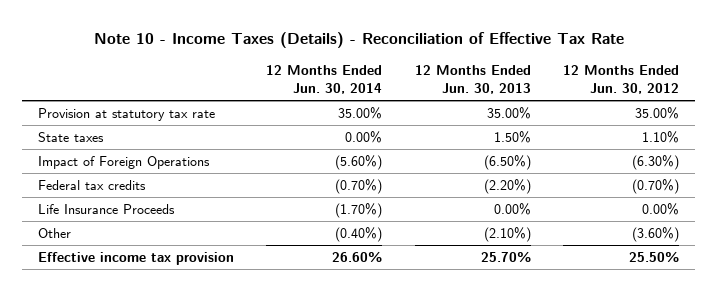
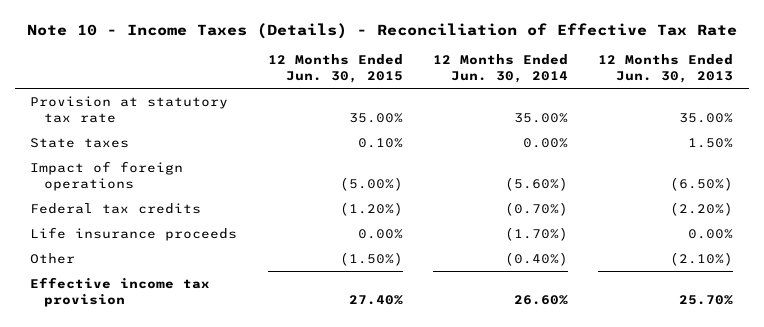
- | 12 Months Ended Jun. 30, 2014 | 12 Months Ended Jun. 30, 2013 | 12 Months Ended Jun. 30, 2012
+ | 12 Months Ended Jun. 30, 2015 | 12 Months Ended Jun. 30, 2014 | 12 Months Ended Jun. 30, 2013
- Impact of Foreign Operations | (5.60%) | (6.50%) | (6.30%)
+ Impact of foreign operations | (5.00%) | (5.60%) | (6.50%)
- Life Insurance Proceeds | (1.70%) | 0.00% | 0.00%
+ Life insurance proceeds | 0.00% | (1.70%) | 0.00%

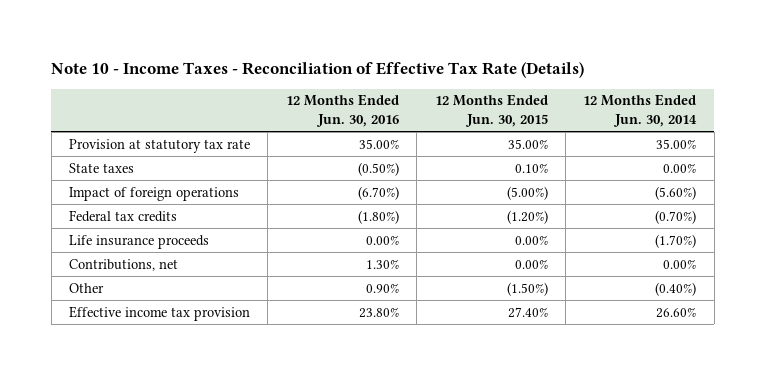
- Note 10 - Income Taxes (Details) - Reconciliation of Effective Tax Rate
+ Note 10 - Income Taxes - Reconciliation of Effective Tax Rate (Details)
- | 12 Months Ended Jun. 30, 2015 | 12 Months Ended Jun. 30, 2014 | 12 Months Ended Jun. 30, 2013
+ | 12 Months Ended Jun. 30, 2016 | 12 Months Ended Jun. 30, 2015 | 12 Months Ended Jun. 30, 2014
+ Contributions, net | 1.30% | 0.00% | 0.00%

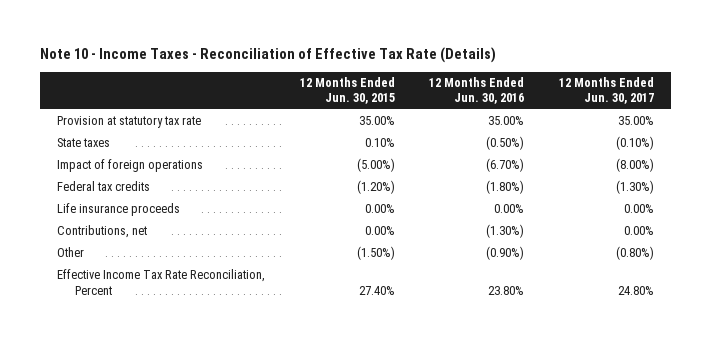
- | 12 Months Ended Jun. 30, 2016 | 12 Months Ended Jun. 30, 2015 | 12 Months Ended Jun. 30, 2014
+ | 12 Months Ended Jun. 30, 2015 | 12 Months Ended Jun. 30, 2016 | 12 Months Ended Jun. 30, 2017
- Contributions, net | 1.30% | 0.00% | 0.00%
- Other | 0.90% | (1.50%) | (0.40%)
- Effective income tax provision | 23.80% | 27.40% | 26.60%
+ Contributions, net | 0.00% | (1.30%) | 0.00%
+ Other | (1.50%) | (0.90%) | (0.80%)
+ Effective Income Tax Rate Reconciliation, Percent | 27.40% | 23.80% | 24.80%

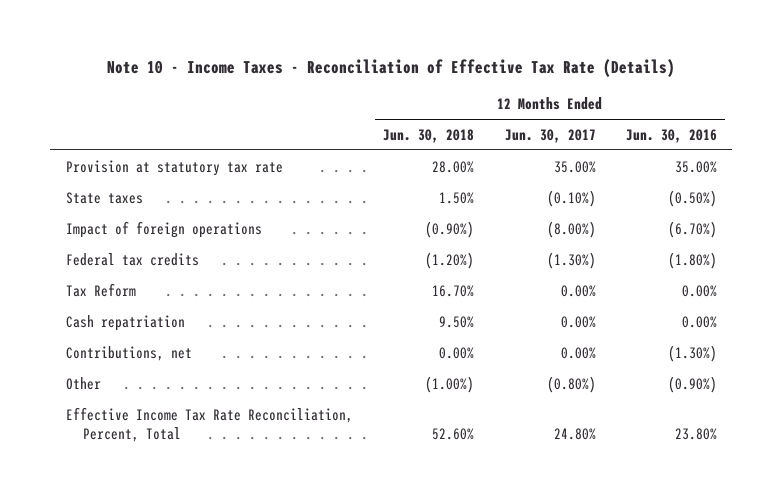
- | 12 Months Ended Jun. 30, 2015 | 12 Months Ended Jun. 30, 2016 | 12 Months Ended Jun. 30, 2017
+ | 12 Months Ended Jun. 30, 2018 | 12 Months Ended Jun. 30, 2017 | 12 Months Ended Jun. 30, 2016
- Life insurance proceeds | 0.00% | 0.00% | 0.00%
+ Tax Reform | 16.70% | 0.00% | 0.00%
+ Cash repatriation | 9.50% | 0.00% | 0.00%
- Effective Income Tax Rate Reconciliation, Percent | 27.40% | 23.80% | 24.80%
+ Effective Income Tax Rate Reconciliation, Percent, Total | 52.60% | 24.80% | 23.80%

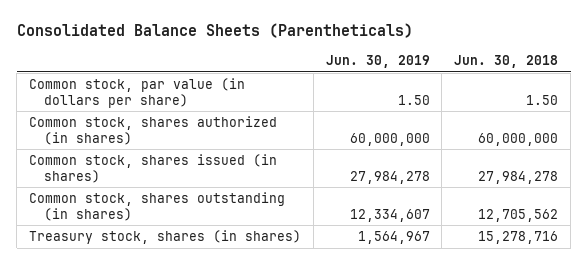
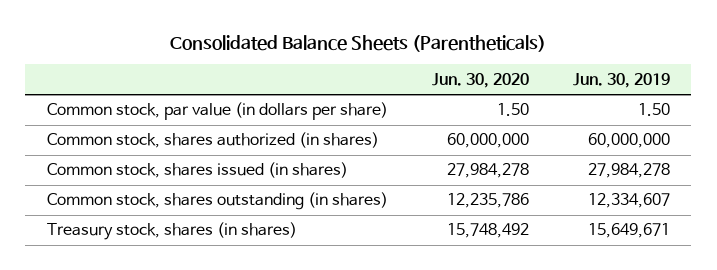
- | Jun. 30, 2019 | Jun. 30, 2018
+ | Jun. 30, 2020 | Jun. 30, 2019
- Treasury stock, shares (in shares) | 1,564,967 | 15,278,716
+ Treasury stock, shares (in shares) | 15,748,492 | 15,649,671

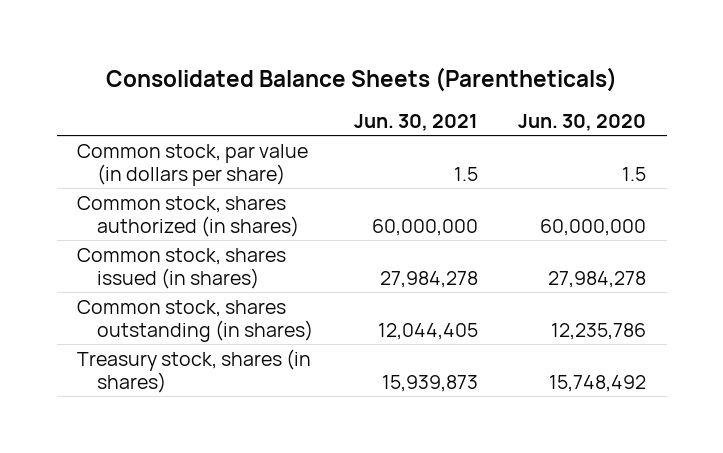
- | Jun. 30, 2020 | Jun. 30, 2019
+ | Jun. 30, 2021 | Jun. 30, 2020
- Common stock, par value (in dollars per share) | 1.50 | 1.50
+ Common stock, par value (in dollars per share) | 1.5 | 1.5

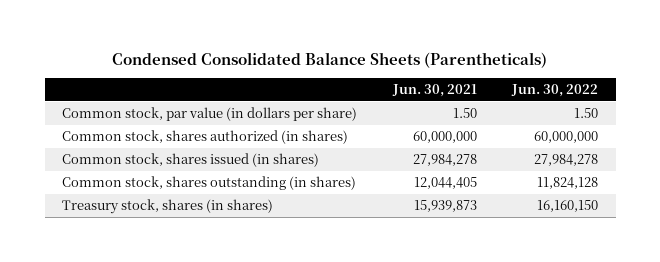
- Consolidated Balance Sheets (Parentheticals)
+ Condensed Consolidated Balance Sheets (Parentheticals)
- | Jun. 30, 2021 | Jun. 30, 2020
+ | Jun. 30, 2021 | Jun. 30, 2022
- Common stock, par value (in dollars per share) | 1.5 | 1.5
+ Common stock, par value (in dollars per share) | 1.50 | 1.50

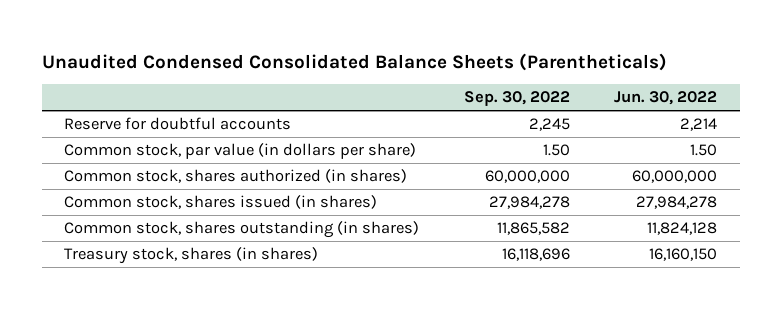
- Condensed Consolidated Balance Sheets (Parentheticals)
+ Unaudited Condensed Consolidated Balance Sheets (Parentheticals)
- | Jun. 30, 2021 | Jun. 30, 2022
+ | Sep. 30, 2022 | Jun. 30, 2022
+ Reserve for doubtful accounts | 2,245 | 2,214

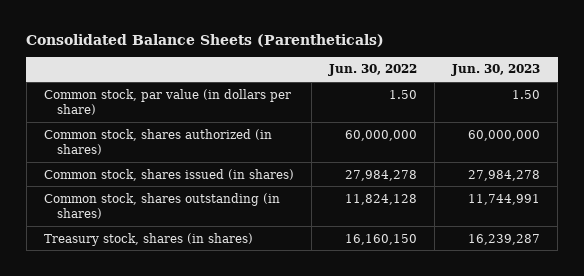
- Unaudited Condensed Consolidated Balance Sheets (Parentheticals)
+ Consolidated Balance Sheets (Parentheticals)
- | Sep. 30, 2022 | Jun. 30, 2022
+ | Jun. 30, 2022 | Jun. 30, 2023
- Reserve for doubtful accounts | 2,245 | 2,214

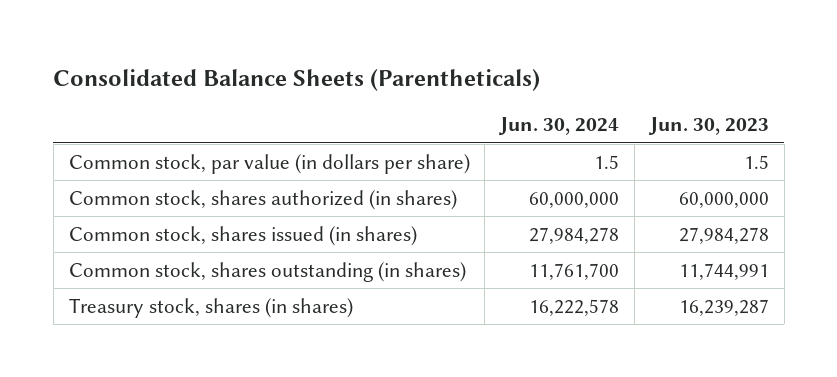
- | Jun. 30, 2022 | Jun. 30, 2023
+ | Jun. 30, 2024 | Jun. 30, 2023
- Common stock, par value (in dollars per share) | 1.50 | 1.50
+ Common stock, par value (in dollars per share) | 1.5 | 1.5

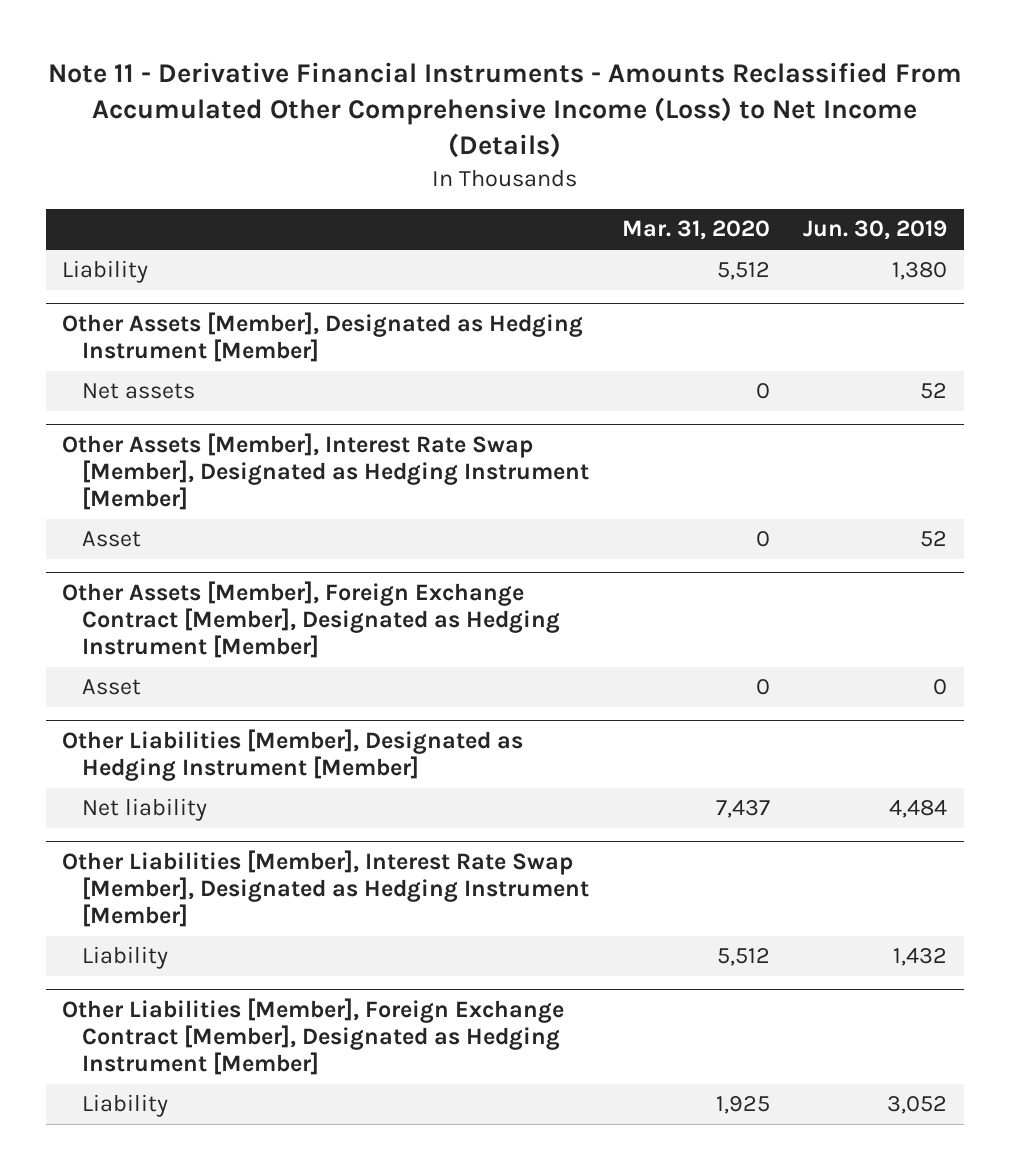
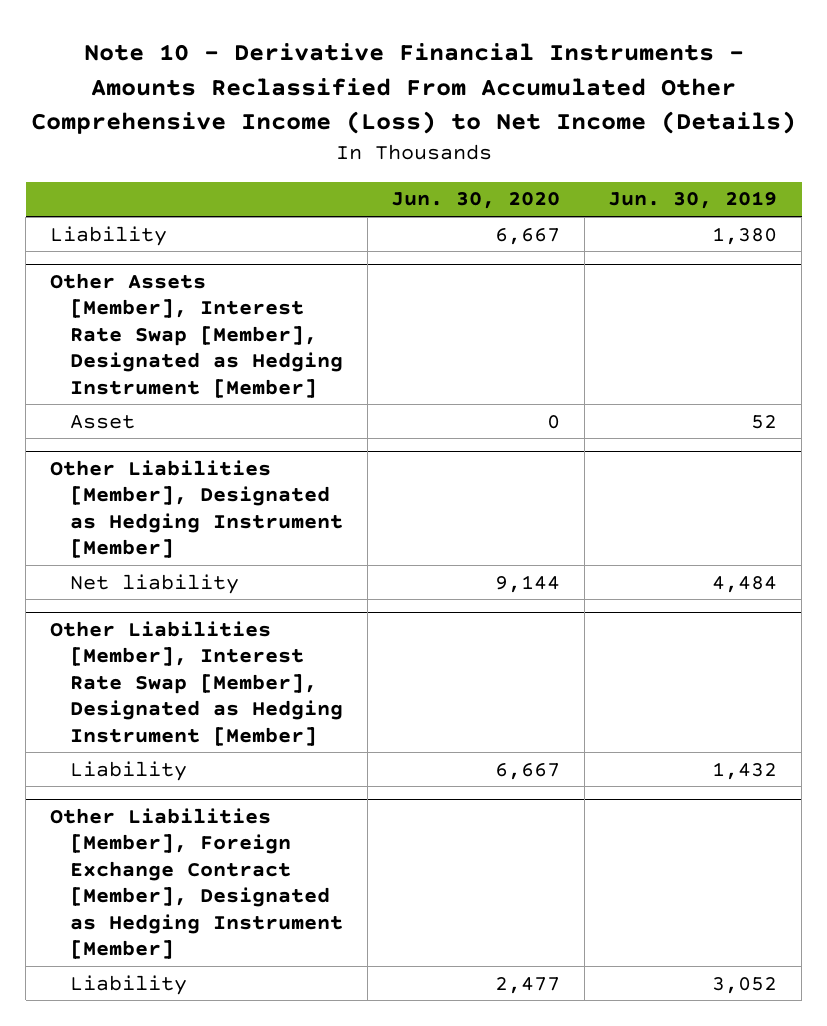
- Note 11 - Derivative Financial Instruments - Amounts Reclassified From Accumulated Other Comprehensive Income (Loss) to Net Income (Details)
+ Note 10 - Derivative Financial Instruments - Amounts Reclassified From Accumulated Other Comprehensive Income (Loss) to Net Income (Details)
- | Mar. 31, 2020 | Jun. 30, 2019
+ | Jun. 30, 2020 | Jun. 30, 2019
- Other Assets [Member], Designated as Hedging Instrument [Member]
- Net assets | 0 | 52
- Other Assets [Member], Foreign Exchange Contract [Member], Designated as Hedging Instrument [Member]
- Asset | 0 | 0

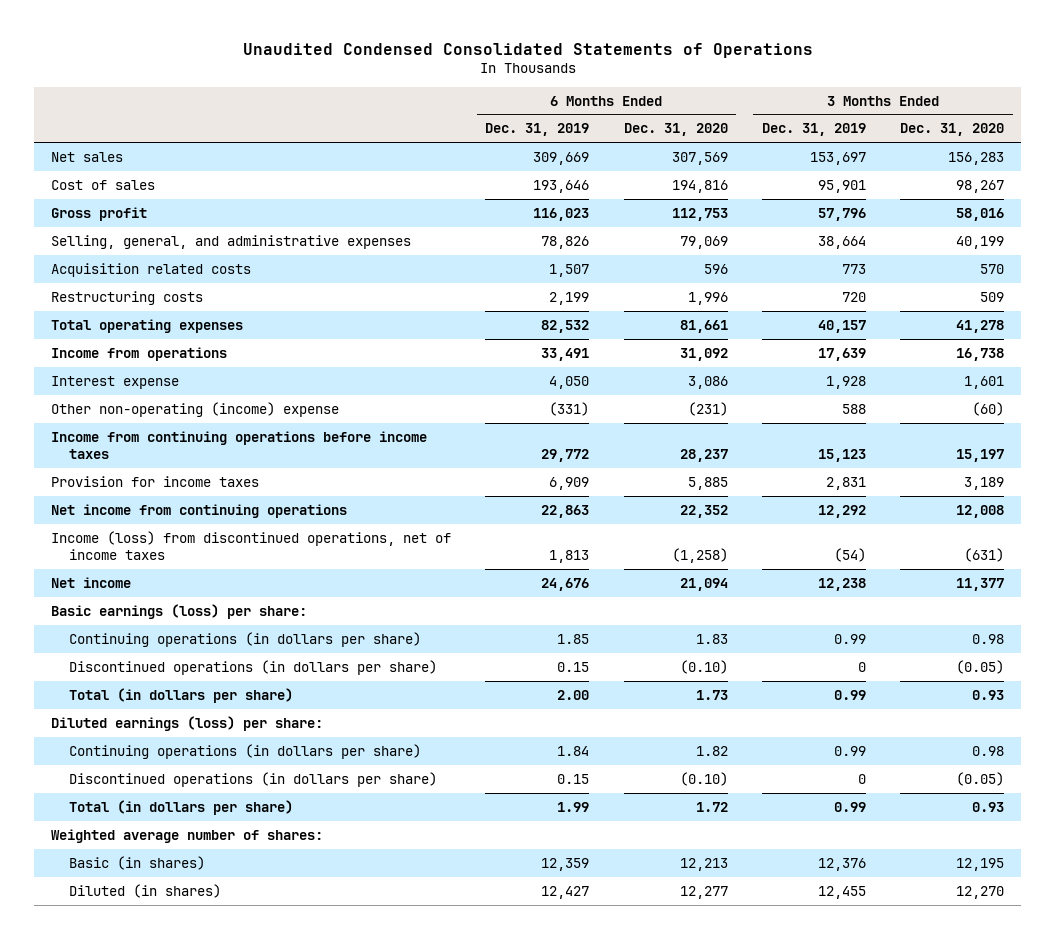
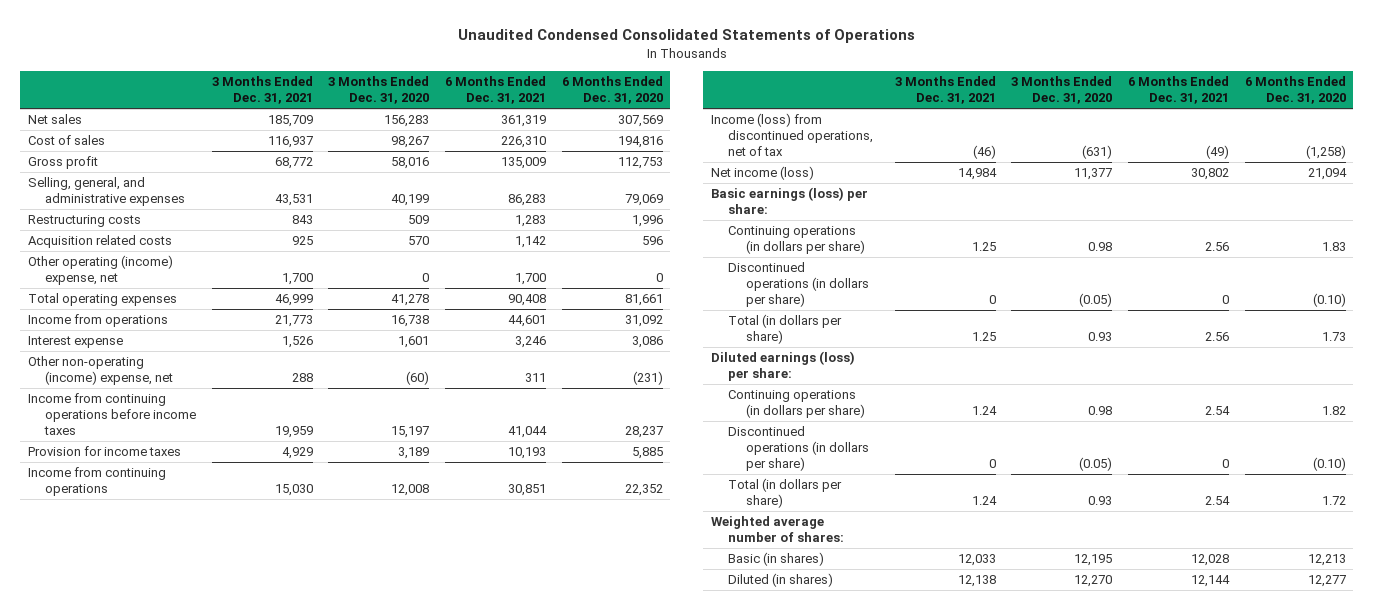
- | 6 Months Ended Dec. 31, 2019 | 6 Months Ended Dec. 31, 2020 | 3 Months Ended Dec. 31, 2019 | 3 Months Ended Dec. 31, 2020
+ | 3 Months Ended Dec. 31, 2021 | 3 Months Ended Dec. 31, 2020 | 6 Months Ended Dec. 31, 2021 | 6 Months Ended Dec. 31, 2020
moved down: Acquisition related costs | 925 | 570 | 1,142 | 596
+ Other operating (income) expense, net | 1,700 | 0 | 1,700 | 0
- Other non-operating (income) expense | (331) | (231) | 588 | (60)
+ Other non-operating (income) expense, net | 288 | (60) | 311 | (231)
- Net income from continuing operations | 22,863 | 22,352 | 12,292 | 12,008
- Income (loss) from discontinued operations, net of income taxes | 1,813 | (1,258) | (54) | (631)
- Net income | 24,676 | 21,094 | 12,238 | 11,377
+ Income from continuing operations | 15,030 | 12,008 | 30,851 | 22,352
+ Income (loss) from discontinued operations, net of tax | (46) | (631) | (49) | (1,258)
+ Net income (loss) | 14,984 | 11,377 | 30,802 | 21,094

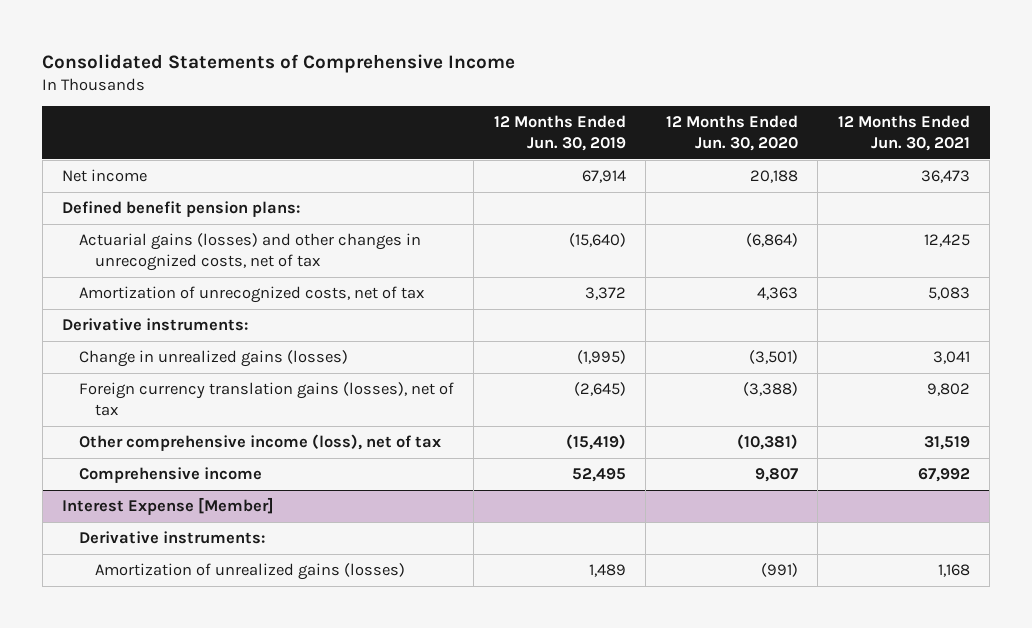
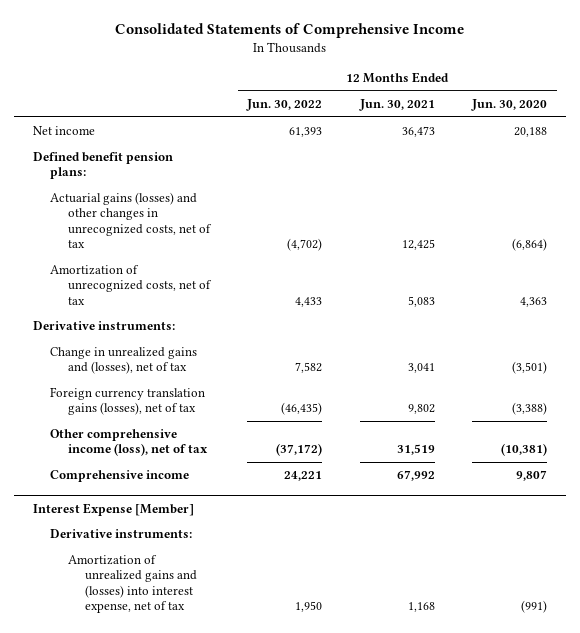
- | 12 Months Ended Jun. 30, 2019 | 12 Months Ended Jun. 30, 2020 | 12 Months Ended Jun. 30, 2021
+ | 12 Months Ended Jun. 30, 2022 | 12 Months Ended Jun. 30, 2021 | 12 Months Ended Jun. 30, 2020
- Change in unrealized gains (losses) | (1,995) | (3,501) | 3,041
+ Change in unrealized gains and (losses), net of tax | 7,582 | 3,041 | (3,501)
@ Interest Expense [Member]
- Amortization of unrealized gains (losses) | 1,489 | (991) | 1,168
+ Amortization of unrealized gains and (losses) into interest expense, net of tax | 1,950 | 1,168 | (991)

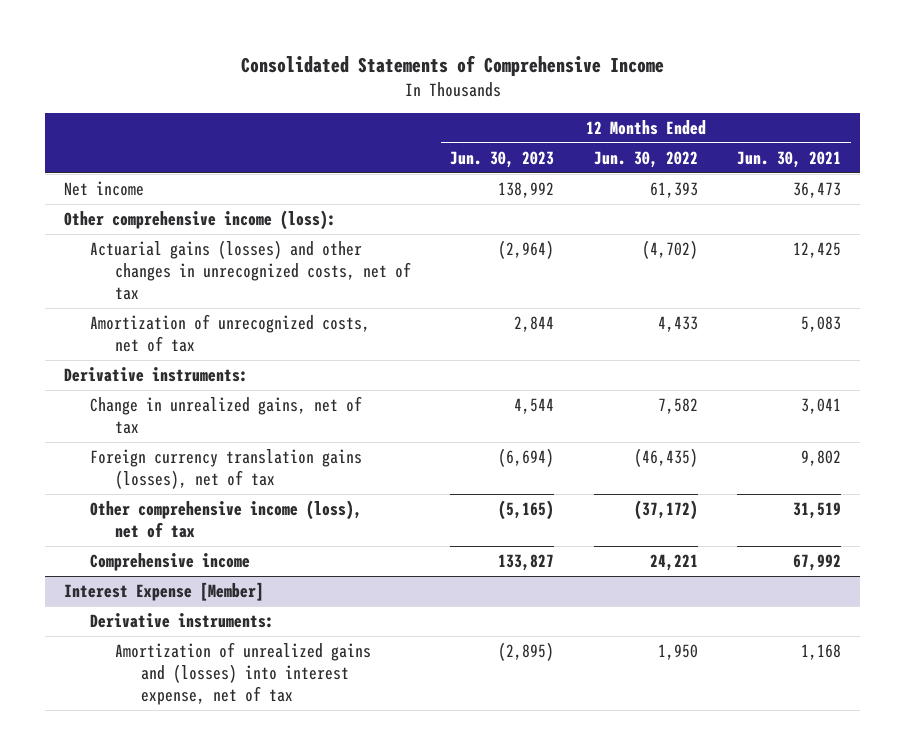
- | 12 Months Ended Jun. 30, 2022 | 12 Months Ended Jun. 30, 2021 | 12 Months Ended Jun. 30, 2020
+ | 12 Months Ended Jun. 30, 2023 | 12 Months Ended Jun. 30, 2022 | 12 Months Ended Jun. 30, 2021
- Defined benefit pension plans:
+ Other comprehensive income (loss):
- Change in unrealized gains and (losses), net of tax | 7,582 | 3,041 | (3,501)
+ Change in unrealized gains, net of tax | 4,544 | 7,582 | 3,041

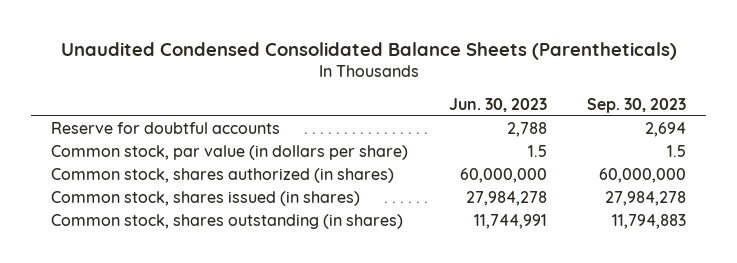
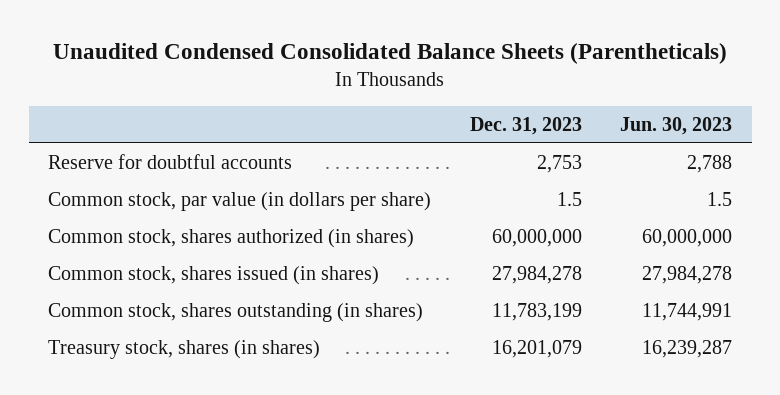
- | Jun. 30, 2023 | Sep. 30, 2023
+ | Dec. 31, 2023 | Jun. 30, 2023
+ Treasury stock, shares (in shares) | 16,201,079 | 16,239,287

